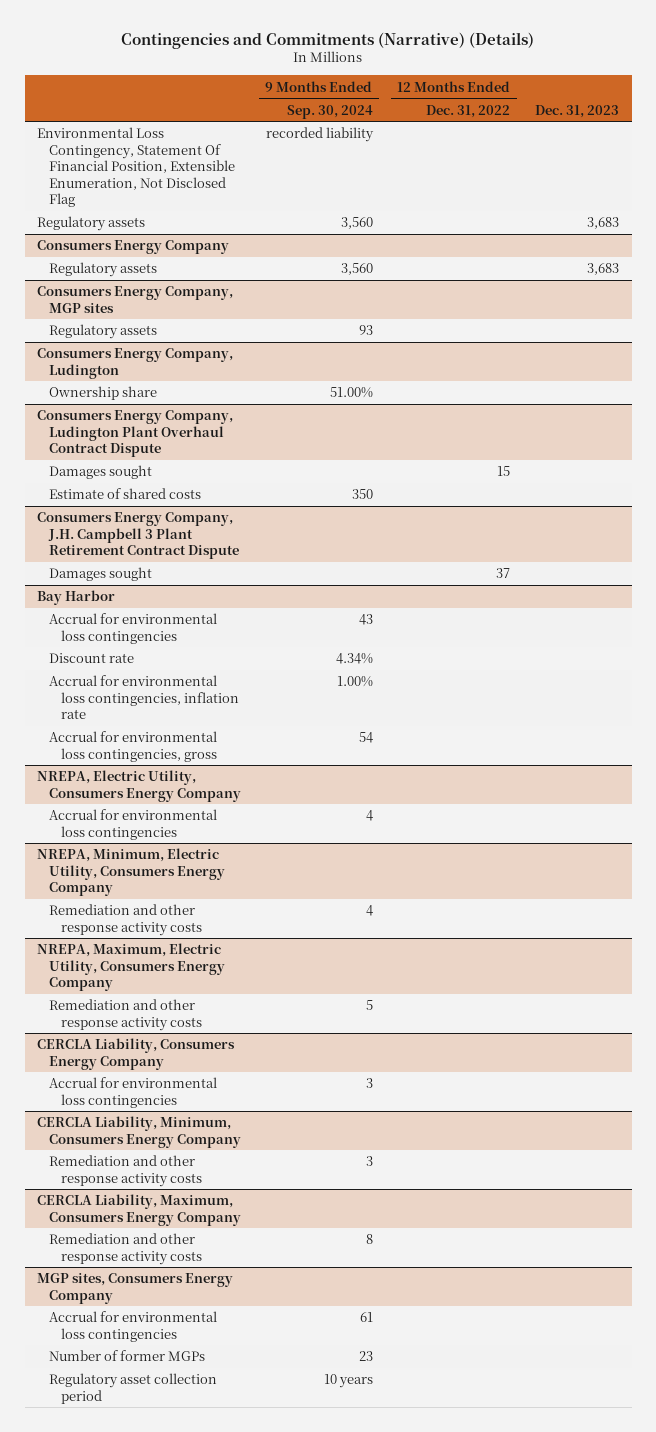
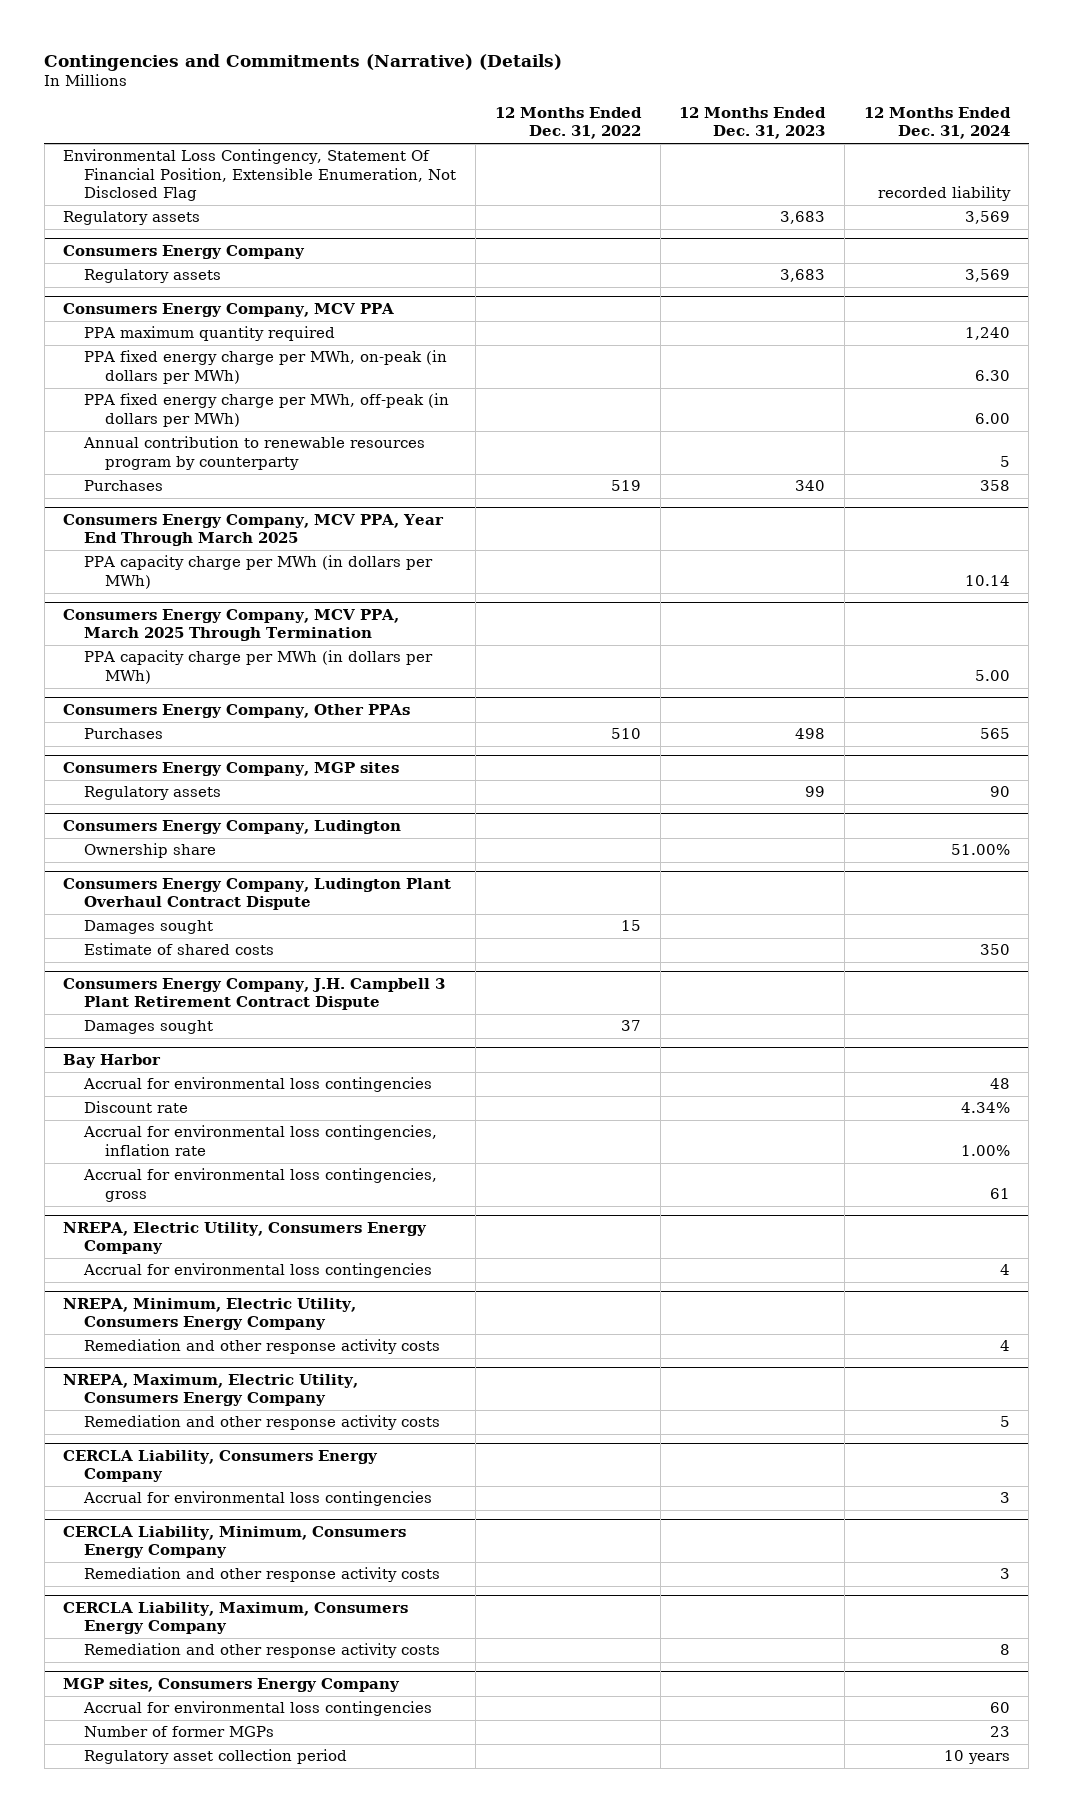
- | 9 Months Ended Sep. 30, 2024 | 12 Months Ended Dec. 31, 2022 | Dec. 31, 2023
+ | 12 Months Ended Dec. 31, 2022 | 12 Months Ended Dec. 31, 2023 | 12 Months Ended Dec. 31, 2024
+ Consumers Energy Company, MCV PPA
+ PPA maximum quantity required | | | 1,240
+ PPA fixed energy charge per MWh, on-peak (in dollars per MWh) | | | 6.30
+ PPA fixed energy charge per MWh, off-peak (in dollars per MWh) | | | 6.00
+ Annual contribution to renewable resources program by counterparty | | | 5
+ Purchases | 519 | 340 | 358
+ Consumers Energy Company, MCV PPA, Year End Through March 2025
+ PPA capacity charge per MWh (in dollars per MWh) | | | 10.14
+ Consumers Energy Company, MCV PPA, March 2025 Through Termination
+ PPA capacity charge per MWh (in dollars per MWh) | | | 5.00
+ Consumers Energy Company, Other PPAs
+ Purchases | 510 | 498 | 565

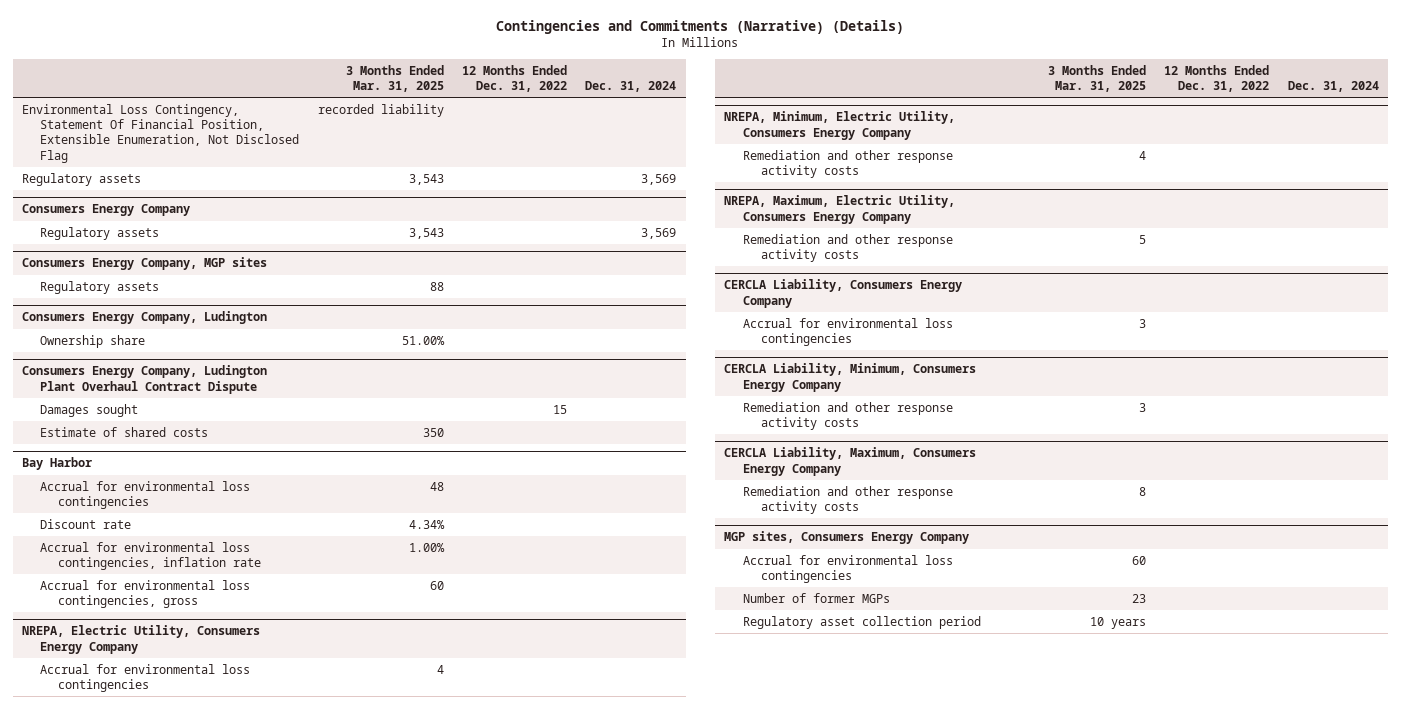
- | 12 Months Ended Dec. 31, 2022 | 12 Months Ended Dec. 31, 2023 | 12 Months Ended Dec. 31, 2024
+ | 3 Months Ended Mar. 31, 2025 | 12 Months Ended Dec. 31, 2022 | Dec. 31, 2024
- Consumers Energy Company, MCV PPA
- PPA maximum quantity required | | | 1,240
- PPA fixed energy charge per MWh, on-peak (in dollars per MWh) | | | 6.30
- PPA fixed energy charge per MWh, off-peak (in dollars per MWh) | | | 6.00
- Annual contribution to renewable resources program by counterparty | | | 5
- Purchases | 519 | 340 | 358
- Consumers Energy Company, MCV PPA, Year End Through March 2025
- PPA capacity charge per MWh (in dollars per MWh) | | | 10.14
- Consumers Energy Company, MCV PPA, March 2025 Through Termination
- PPA capacity charge per MWh (in dollars per MWh) | | | 5.00
- Consumers Energy Company, Other PPAs
- Purchases | 510 | 498 | 565
- Consumers Energy Company, J.H. Campbell 3 Plant Retirement Contract Dispute
- Damages sought | 37 | |

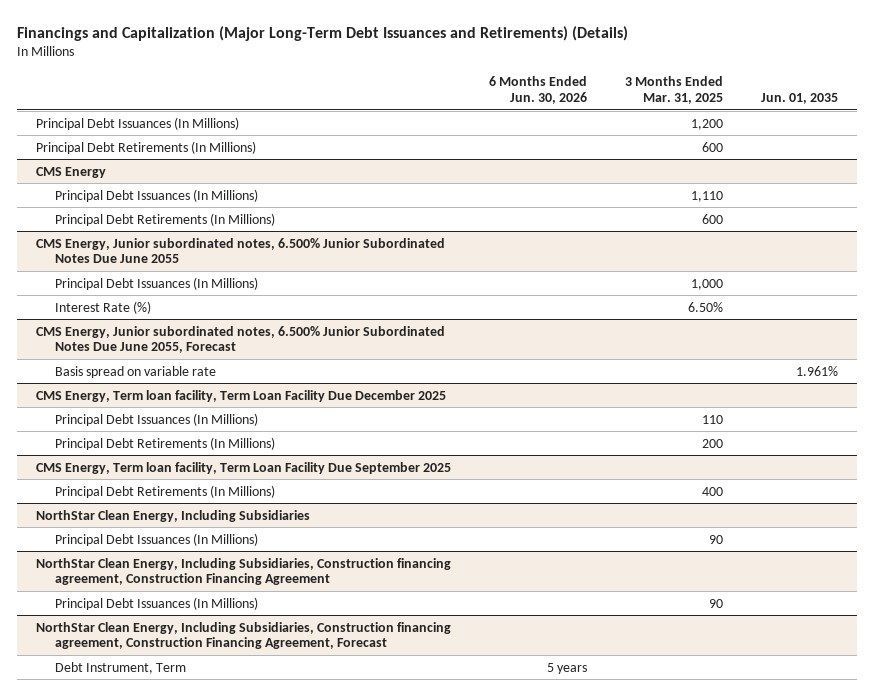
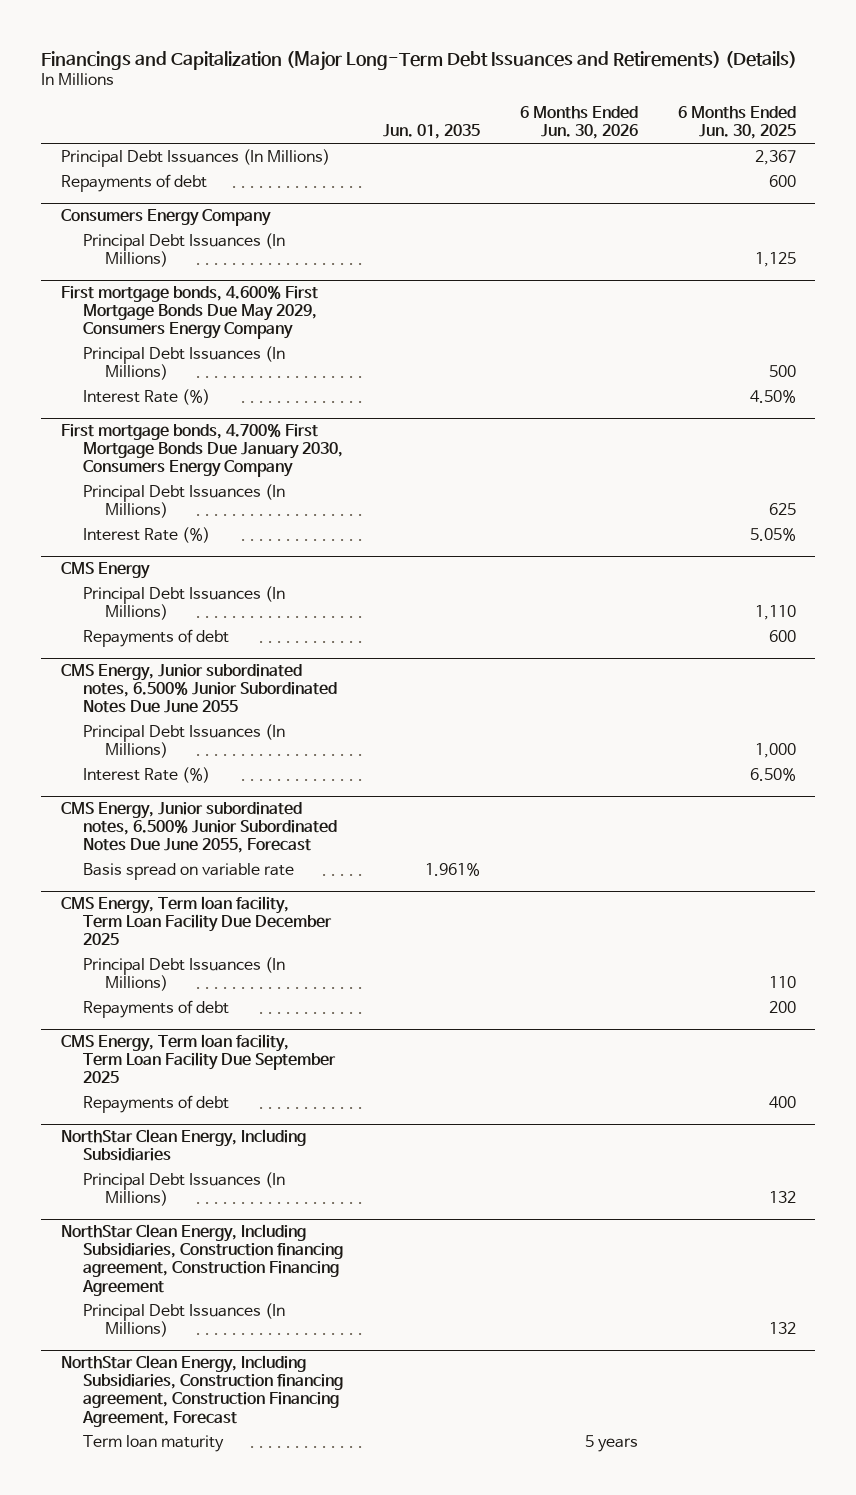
- | 6 Months Ended Jun. 30, 2026 | 3 Months Ended Mar. 31, 2025 | Jun. 01, 2035
+ | Jun. 01, 2035 | 6 Months Ended Jun. 30, 2026 | 6 Months Ended Jun. 30, 2025
- Principal Debt Retirements (In Millions) | | 600 |
+ Repayments of debt | | | 600
+ Consumers Energy Company
+ Principal Debt Issuances (In Millions) | | | 1,125
+ First mortgage bonds, 4.600% First Mortgage Bonds Due May 2029, Consumers Energy Company
+ Principal Debt Issuances (In Millions) | | | 500
+ Interest Rate (%) | | | 4.50%
+ First mortgage bonds, 4.700% First Mortgage Bonds Due January 2030, Consumers Energy Company
+ Principal Debt Issuances (In Millions) | | | 625
+ Interest Rate (%) | | | 5.05%
@ CMS Energy
- Principal Debt Retirements (In Millions) | | 600 |
+ Repayments of debt | | | 600
@ CMS Energy, Term loan facility, Term Loan Facility Due December 2025
- Principal Debt Retirements (In Millions) | | 200 |
+ Repayments of debt | | | 200
@ CMS Energy, Term loan facility, Term Loan Facility Due September 2025
- Principal Debt Retirements (In Millions) | | 400 |
+ Repayments of debt | | | 400
@ NorthStar Clean Energy, Including Subsidiaries, Construction financing agreement, Construction Financing Agreement, Forecast
- Debt Instrument, Term | 5 years | |
+ Term loan maturity | | 5 years |

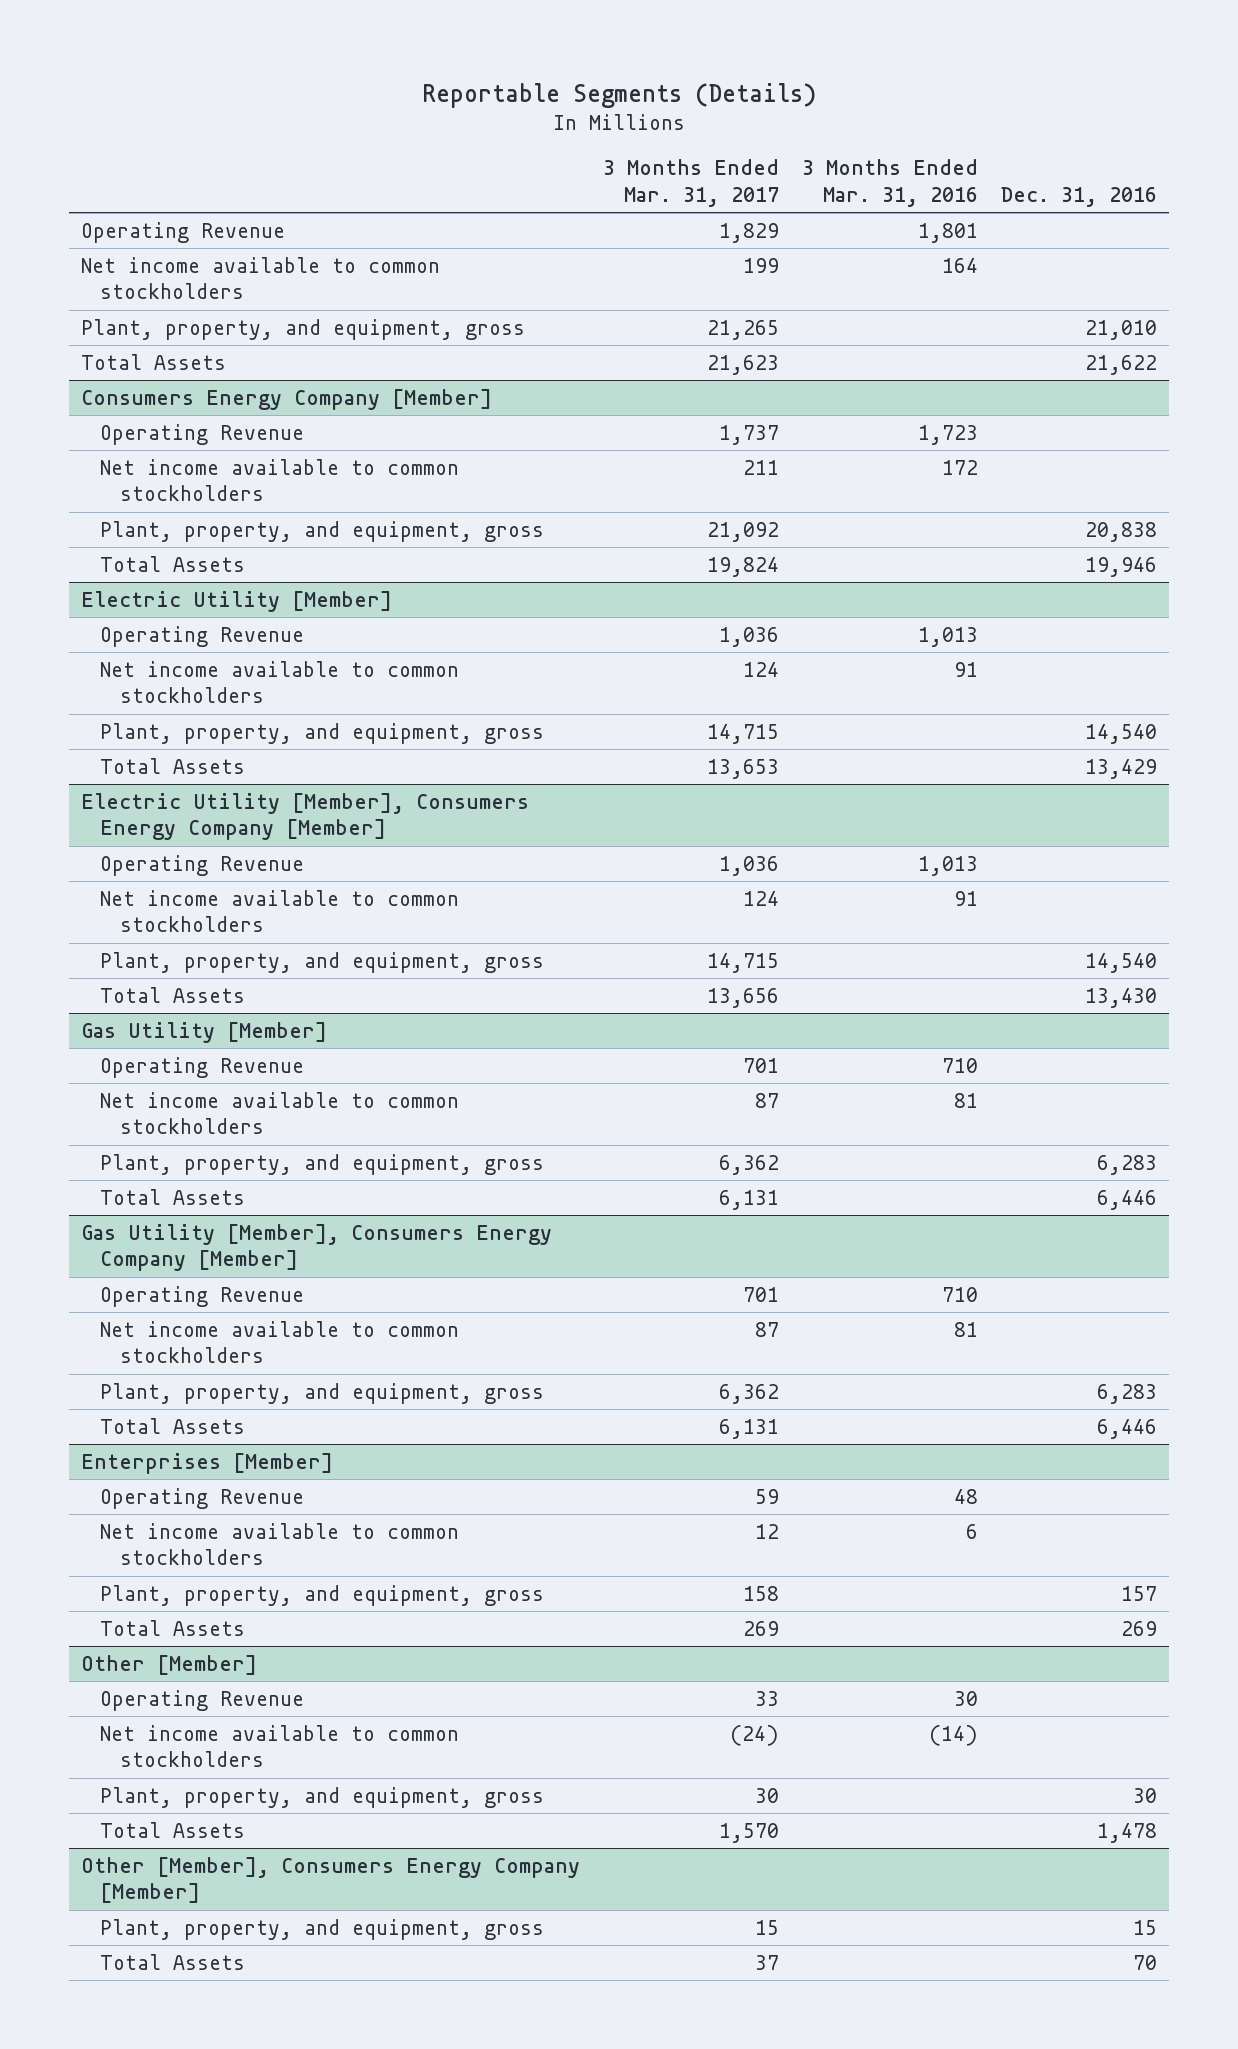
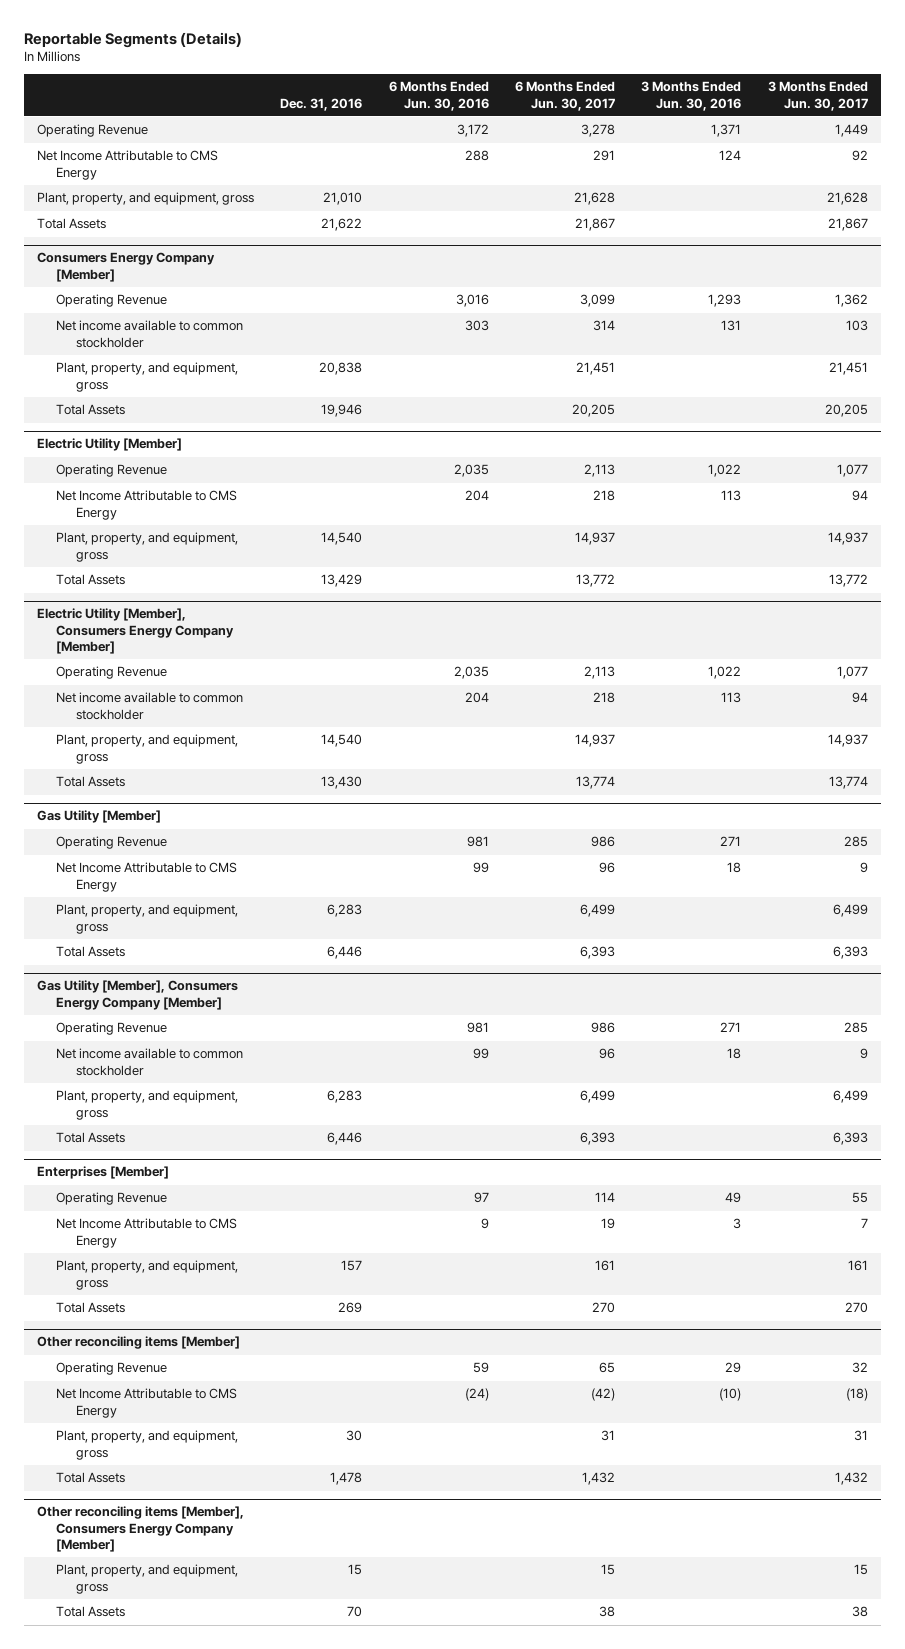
- | 3 Months Ended Mar. 31, 2017 | 3 Months Ended Mar. 31, 2016 | Dec. 31, 2016
+ | Dec. 31, 2016 | 6 Months Ended Jun. 30, 2016 | 6 Months Ended Jun. 30, 2017 | 3 Months Ended Jun. 30, 2016 | 3 Months Ended Jun. 30, 2017
- Net income available to common stockholders | 199 | 164 |
+ Net Income Attributable to CMS Energy | | 288 | 291 | 124 | 92
@ Consumers Energy Company [Member]
- Net income available to common stockholders | 211 | 172 |
+ Net income available to common stockholder | | 303 | 314 | 131 | 103
@ Electric Utility [Member]
- Net income available to common stockholders | 124 | 91 |
+ Net Income Attributable to CMS Energy | | 204 | 218 | 113 | 94
@ Electric Utility [Member], Consumers Energy Company [Member]
- Net income available to common stockholders | 124 | 91 |
+ Net income available to common stockholder | | 204 | 218 | 113 | 94
@ Gas Utility [Member]
- Net income available to common stockholders | 87 | 81 |
+ Net Income Attributable to CMS Energy | | 99 | 96 | 18 | 9
@ Gas Utility [Member], Consumers Energy Company [Member]
- Net income available to common stockholders | 87 | 81 |
+ Net income available to common stockholder | | 99 | 96 | 18 | 9
@ Enterprises [Member]
- Net income available to common stockholders | 12 | 6 |
+ Net Income Attributable to CMS Energy | | 9 | 19 | 3 | 7
- Other [Member]
+ Other reconciling items [Member]
- Net income available to common stockholders | (24) | (14) |
+ Net Income Attributable to CMS Energy | | (24) | (42) | (10) | (18)
- Other [Member], Consumers Energy Company [Member]
+ Other reconciling items [Member], Consumers Energy Company [Member]

